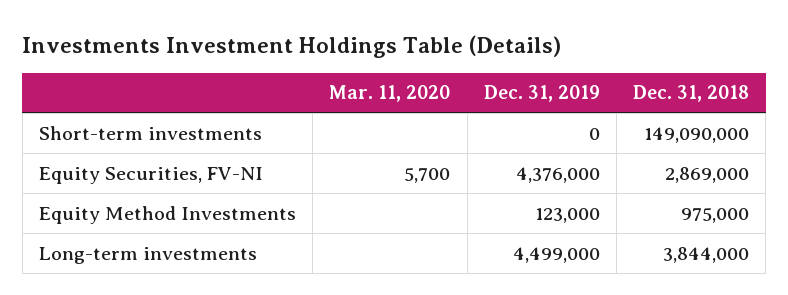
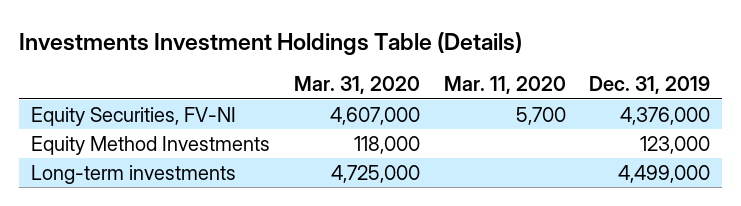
- | Mar. 11, 2020 | Dec. 31, 2019 | Dec. 31, 2018
+ | Mar. 31, 2020 | Mar. 11, 2020 | Dec. 31, 2019
- Short-term investments | | 0 | 149,090,000

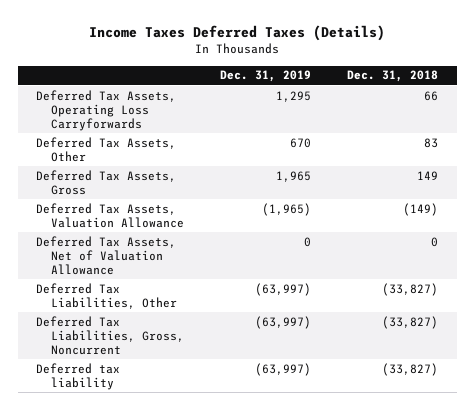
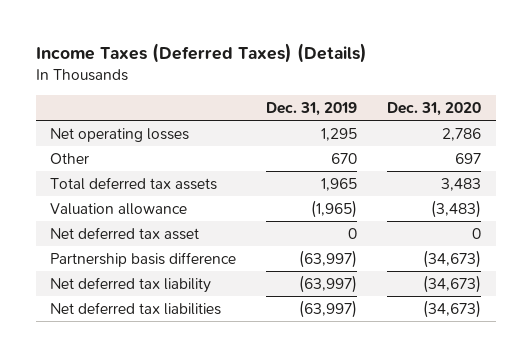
- Income Taxes Deferred Taxes (Details)
+ Income Taxes (Deferred Taxes) (Details)
- | Dec. 31, 2019 | Dec. 31, 2018
+ | Dec. 31, 2019 | Dec. 31, 2020
- Deferred Tax Assets, Operating Loss Carryforwards | 1,295 | 66
- Deferred Tax Assets, Other | 670 | 83
- Deferred Tax Assets, Gross | 1,965 | 149
- Deferred Tax Assets, Valuation Allowance | (1,965) | (149)
- Deferred Tax Assets, Net of Valuation Allowance | 0 | 0
- Deferred Tax Liabilities, Other | (63,997) | (33,827)
- Deferred Tax Liabilities, Gross, Noncurrent | (63,997) | (33,827)
- Deferred tax liability | (63,997) | (33,827)
+ Net operating losses | 1,295 | 2,786
+ Other | 670 | 697
+ Total deferred tax assets | 1,965 | 3,483
+ Valuation allowance | (1,965) | (3,483)
+ Net deferred tax asset | 0 | 0
+ Partnership basis difference | (63,997) | (34,673)
+ Net deferred tax liability | (63,997) | (34,673)
+ Net deferred tax liabilities | (63,997) | (34,673)

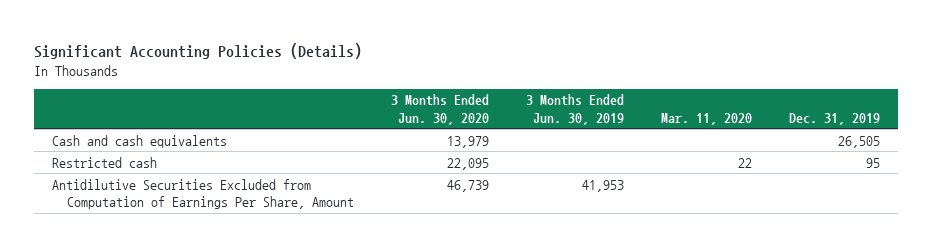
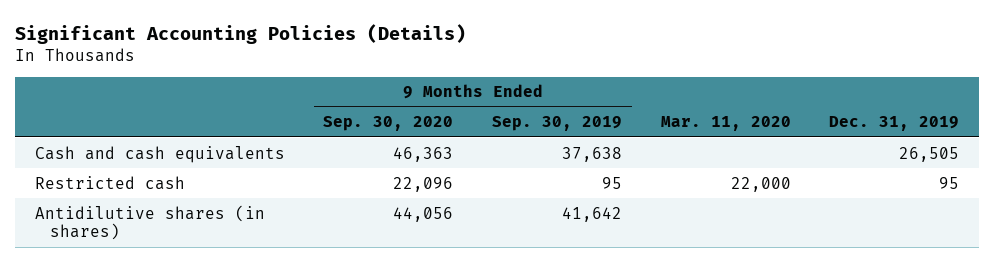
- | 3 Months Ended Jun. 30, 2020 | 3 Months Ended Jun. 30, 2019 | Mar. 11, 2020 | Dec. 31, 2019
+ | 9 Months Ended Sep. 30, 2020 | 9 Months Ended Sep. 30, 2019 | Mar. 11, 2020 | Dec. 31, 2019
- Restricted cash | 22,095 | | 22 | 95
- Antidilutive Securities Excluded from Computation of Earnings Per Share, Amount | 46,739 | 41,953 | |
+ Restricted cash | 22,096 | 95 | 22,000 | 95
+ Antidilutive shares (in shares) | 44,056 | 41,642 | |

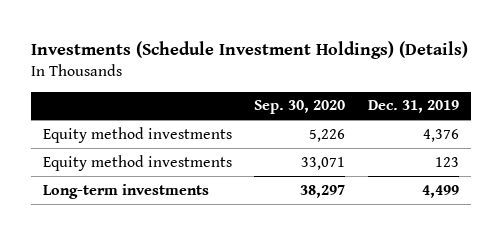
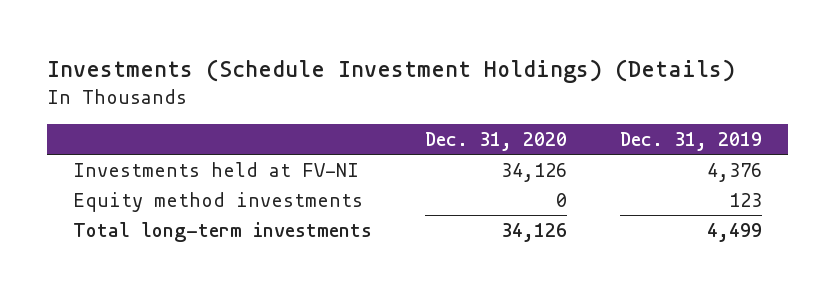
- | Sep. 30, 2020 | Dec. 31, 2019
+ | Dec. 31, 2020 | Dec. 31, 2019
- Equity method investments | 5,226 | 4,376
+ Investments held at FV-NI | 34,126 | 4,376
- Long-term investments | 38,297 | 4,499
+ Total long-term investments | 34,126 | 4,499

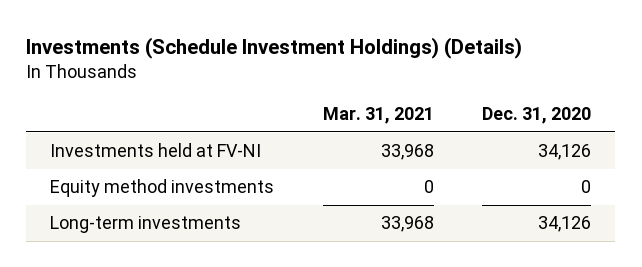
- | Dec. 31, 2020 | Dec. 31, 2019
+ | Mar. 31, 2021 | Dec. 31, 2020
- Total long-term investments | 34,126 | 4,499
+ Long-term investments | 33,968 | 34,126

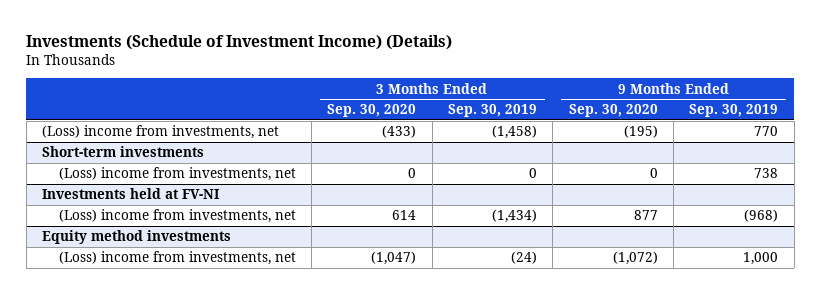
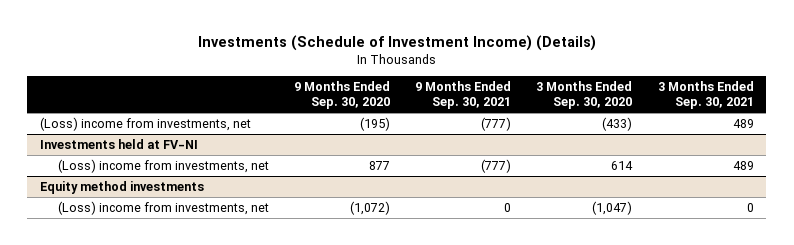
- | 3 Months Ended Sep. 30, 2020 | 3 Months Ended Sep. 30, 2019 | 9 Months Ended Sep. 30, 2020 | 9 Months Ended Sep. 30, 2019
+ | 9 Months Ended Sep. 30, 2020 | 9 Months Ended Sep. 30, 2021 | 3 Months Ended Sep. 30, 2020 | 3 Months Ended Sep. 30, 2021
- Short-term investments
- (Loss) income from investments, net | 0 | 0 | 0 | 738

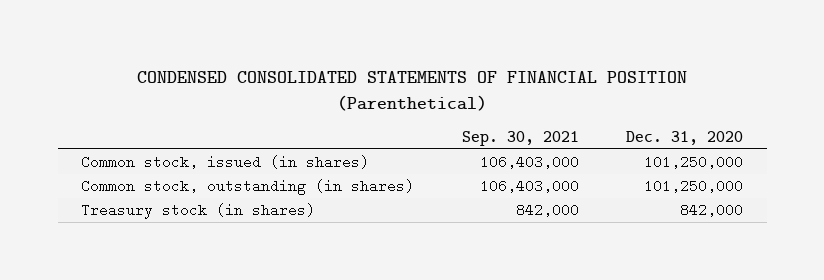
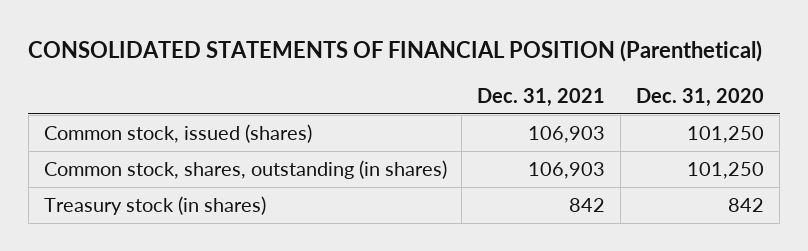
- CONDENSED CONSOLIDATED STATEMENTS OF FINANCIAL POSITION (Parenthetical)
+ CONSOLIDATED STATEMENTS OF FINANCIAL POSITION (Parenthetical)
- | Sep. 30, 2021 | Dec. 31, 2020
+ | Dec. 31, 2021 | Dec. 31, 2020
- Common stock, issued (in shares) | 106,403,000 | 101,250,000
- Common stock, outstanding (in shares) | 106,403,000 | 101,250,000
- Treasury stock (in shares) | 842,000 | 842,000
+ Common stock, issued (shares) | 106,903 | 101,250
+ Common stock, shares, outstanding (in shares) | 106,903 | 101,250
+ Treasury stock (in shares) | 842 | 842

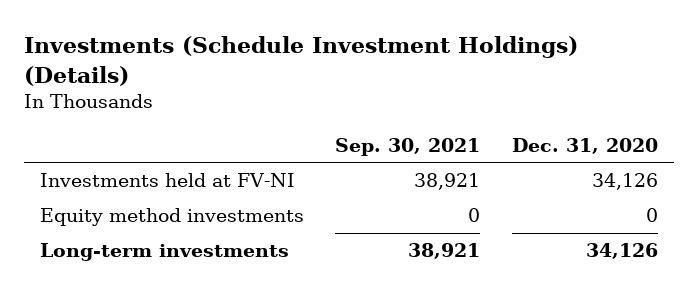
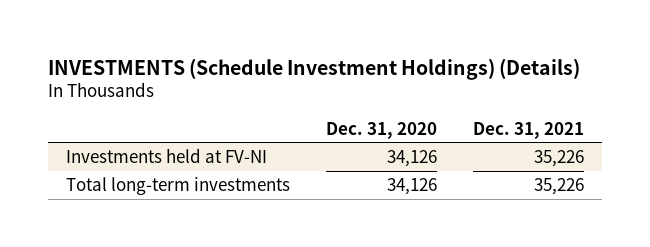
- Investments (Schedule Investment Holdings) (Details)
+ INVESTMENTS (Schedule Investment Holdings) (Details)
- | Sep. 30, 2021 | Dec. 31, 2020
+ | Dec. 31, 2020 | Dec. 31, 2021
- Equity method investments | 0 | 0
- Long-term investments | 38,921 | 34,126
+ Total long-term investments | 34,126 | 35,226

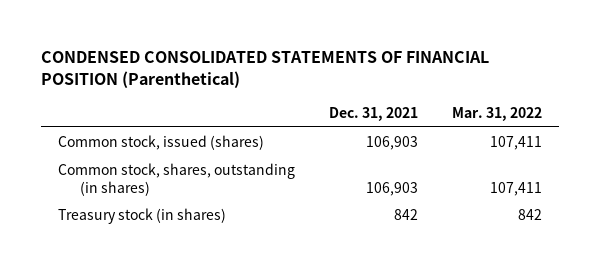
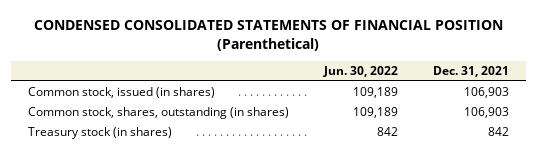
- | Dec. 31, 2021 | Mar. 31, 2022
+ | Jun. 30, 2022 | Dec. 31, 2021
- Common stock, issued (shares) | 106,903 | 107,411
+ Common stock, issued (in shares) | 109,189 | 106,903

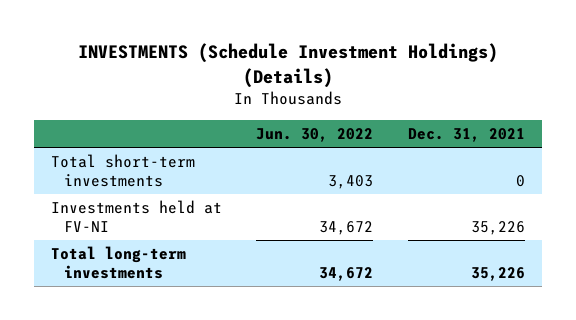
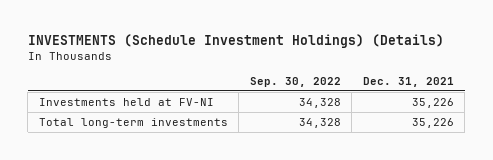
- | Jun. 30, 2022 | Dec. 31, 2021
+ | Sep. 30, 2022 | Dec. 31, 2021
- Total short-term investments | 3,403 | 0

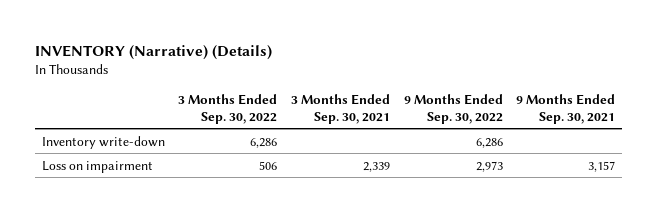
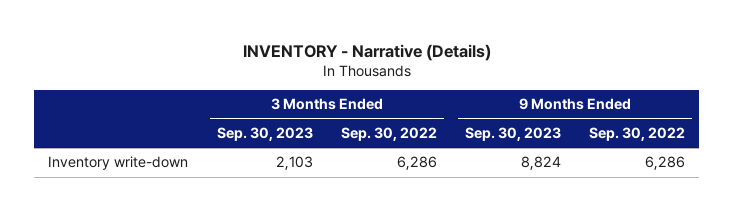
- INVENTORY (Narrative) (Details)
+ INVENTORY - Narrative (Details)
- | 3 Months Ended Sep. 30, 2022 | 3 Months Ended Sep. 30, 2021 | 9 Months Ended Sep. 30, 2022 | 9 Months Ended Sep. 30, 2021
+ | 3 Months Ended Sep. 30, 2023 | 3 Months Ended Sep. 30, 2022 | 9 Months Ended Sep. 30, 2023 | 9 Months Ended Sep. 30, 2022
- Loss on impairment | 506 | 2,339 | 2,973 | 3,157

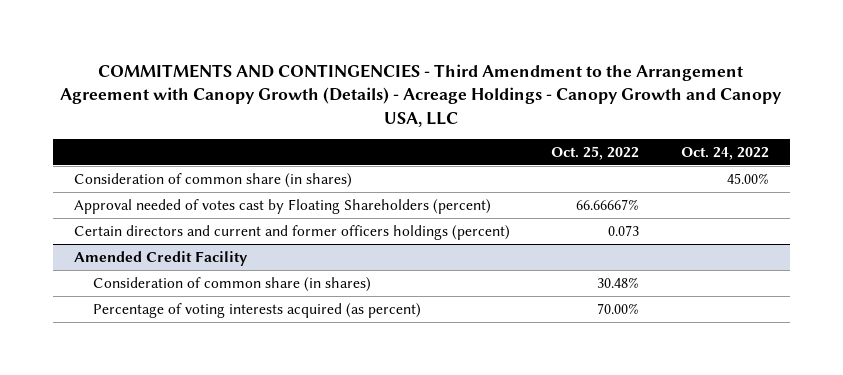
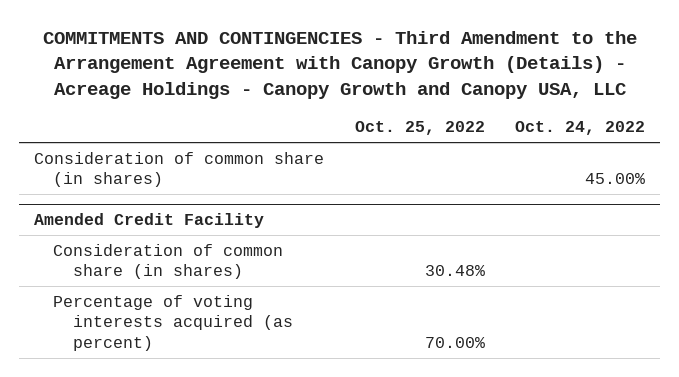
- Approval needed of votes cast by Floating Shareholders (percent) | 66.66667% |
- Certain directors and current and former officers holdings (percent) | 0.073 |

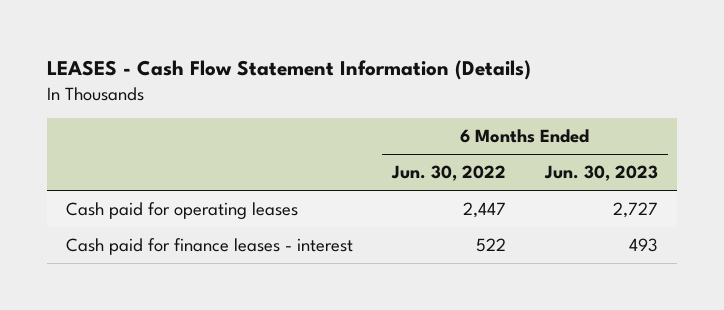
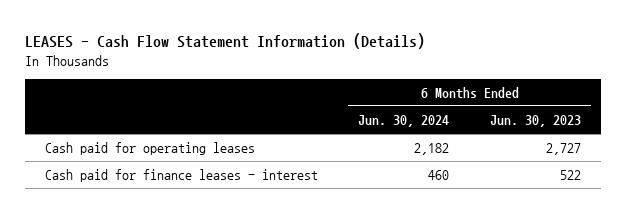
- | 6 Months Ended Jun. 30, 2022 | 6 Months Ended Jun. 30, 2023
+ | 6 Months Ended Jun. 30, 2024 | 6 Months Ended Jun. 30, 2023
- Cash paid for finance leases - interest | 522 | 493
+ Cash paid for finance leases - interest | 460 | 522

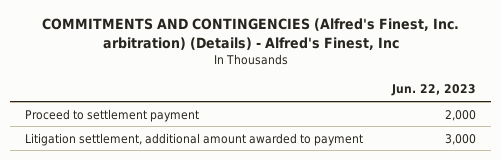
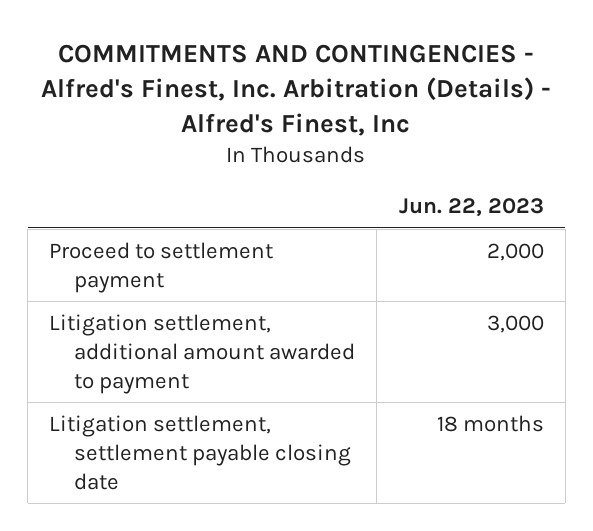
- COMMITMENTS AND CONTINGENCIES (Alfred's Finest, Inc. arbitration) (Details) - Alfred's Finest, Inc
+ COMMITMENTS AND CONTINGENCIES - Alfred's Finest, Inc. Arbitration (Details) - Alfred's Finest, Inc
+ Litigation settlement, settlement payable closing date | 18 months

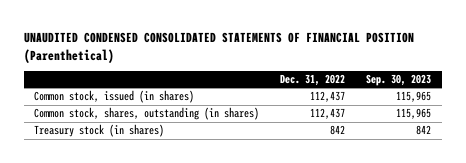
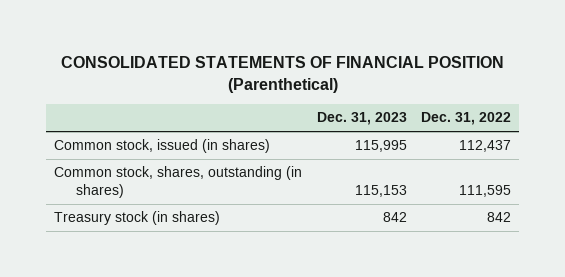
- UNAUDITED CONDENSED CONSOLIDATED STATEMENTS OF FINANCIAL POSITION (Parenthetical)
+ CONSOLIDATED STATEMENTS OF FINANCIAL POSITION (Parenthetical)
- | Dec. 31, 2022 | Sep. 30, 2023
+ | Dec. 31, 2023 | Dec. 31, 2022
- Common stock, shares, outstanding (in shares) | 112,437 | 115,965
+ Common stock, shares, outstanding (in shares) | 115,153 | 111,595

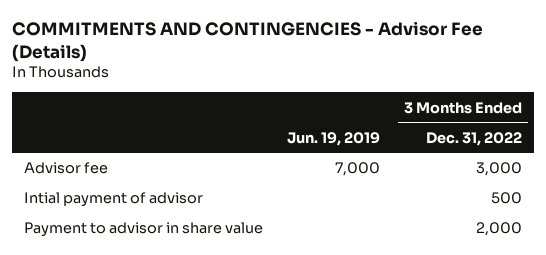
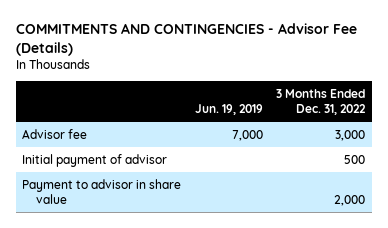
- Intial payment of advisor | | 500
+ Initial payment of advisor | | 500

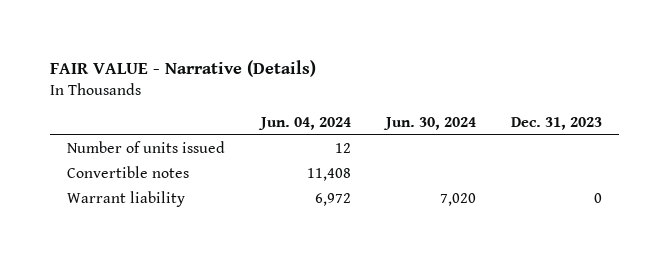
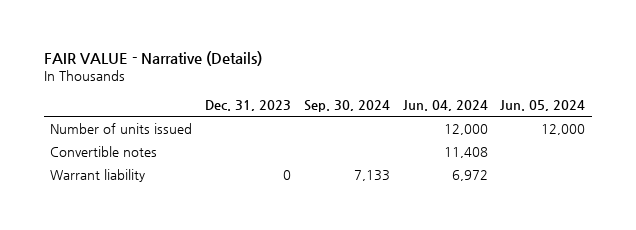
- | Jun. 04, 2024 | Jun. 30, 2024 | Dec. 31, 2023
+ | Dec. 31, 2023 | Sep. 30, 2024 | Jun. 04, 2024 | Jun. 05, 2024
- Number of units issued | 12 | |
+ Number of units issued | | | 12,000 | 12,000

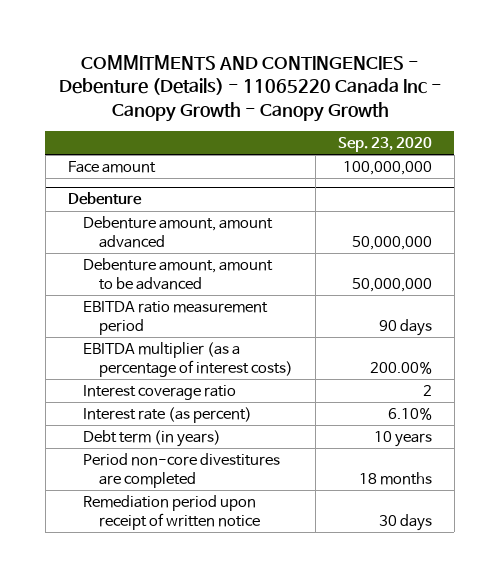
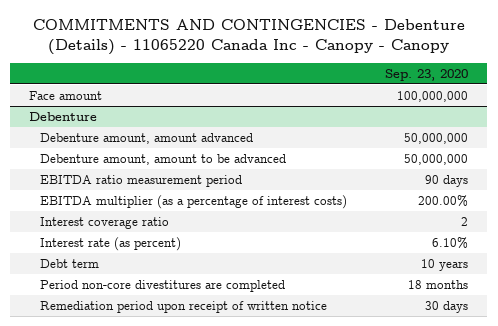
- COMMITMENTS AND CONTINGENCIES - Debenture (Details) - 11065220 Canada Inc - Canopy Growth - Canopy Growth
+ COMMITMENTS AND CONTINGENCIES - Debenture (Details) - 11065220 Canada Inc - Canopy - Canopy
@ Debenture
- Debt term (in years) | 10 years
+ Debt term | 10 years

